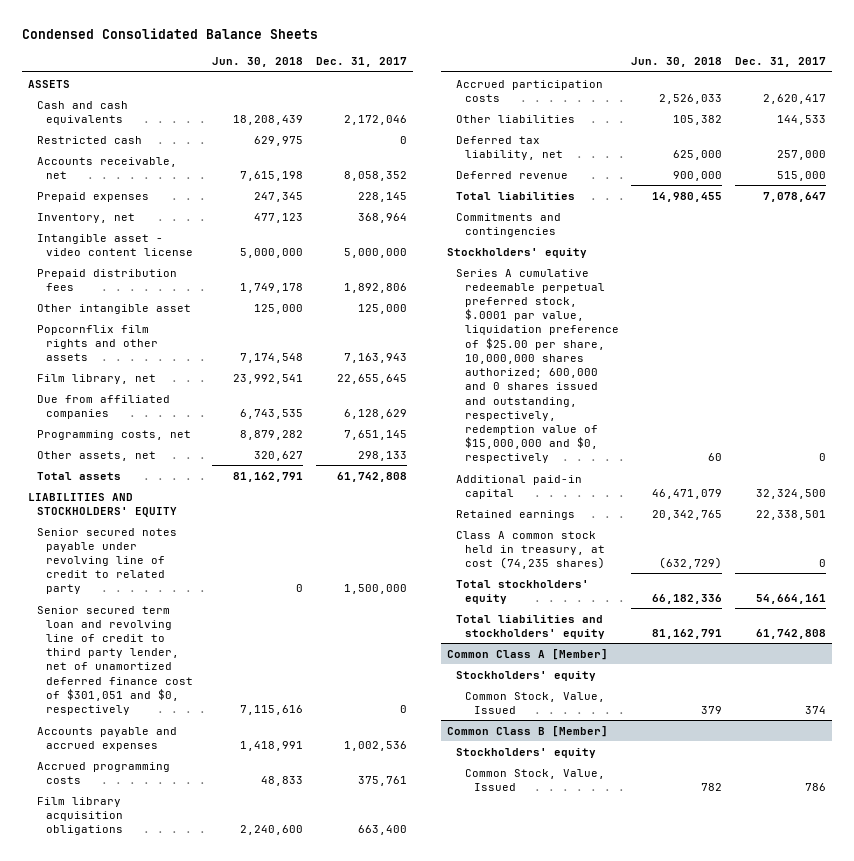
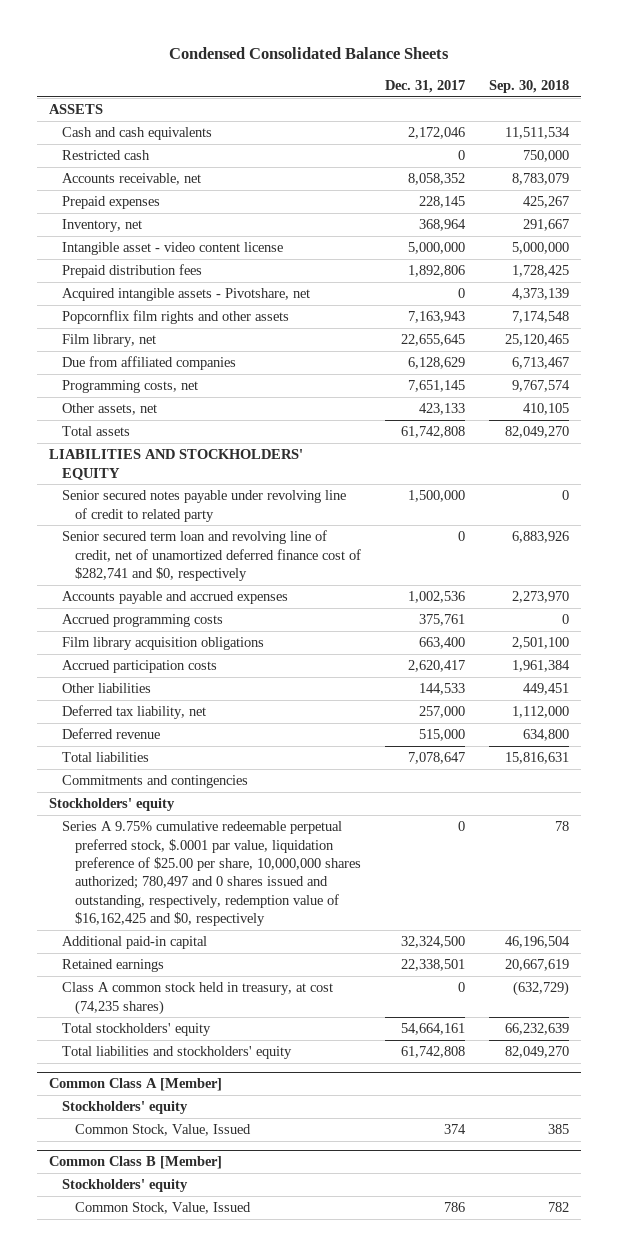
- | Jun. 30, 2018 | Dec. 31, 2017
+ | Dec. 31, 2017 | Sep. 30, 2018
- Other intangible asset | 125,000 | 125,000
+ Acquired intangible assets - Pivotshare, net | 0 | 4,373,139
- Other assets, net | 320,627 | 298,133
+ Other assets, net | 423,133 | 410,105
- Senior secured term loan and revolving line of credit to third party lender, net of unamortized deferred finance cost of $301,051 and $0, respectively | 7,115,616 | 0
+ Senior secured term loan and revolving line of credit, net of unamortized deferred finance cost of $282,741 and $0, respectively | 0 | 6,883,926
- Series A cumulative redeemable perpetual preferred stock, $.0001 par value, liquidation preference of $25.00 per share, 10,000,000 shares authorized; 600,000 and 0 shares issued and outstanding, respectively, redemption value of $15,000,000 and $0, respectively | 60 | 0
+ Series A 9.75% cumulative redeemable perpetual preferred stock, $.0001 par value, liquidation preference of $25.00 per share, 10,000,000 shares authorized; 780,497 and 0 shares issued and outstanding, respectively, redemption value of $16,162,425 and $0, respectively | 0 | 78

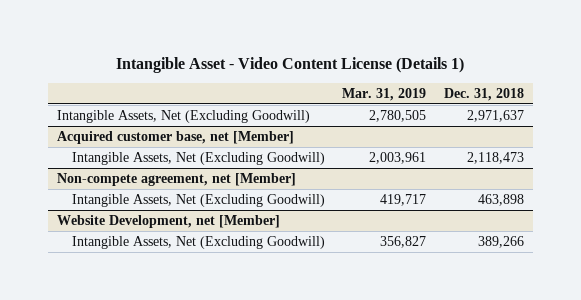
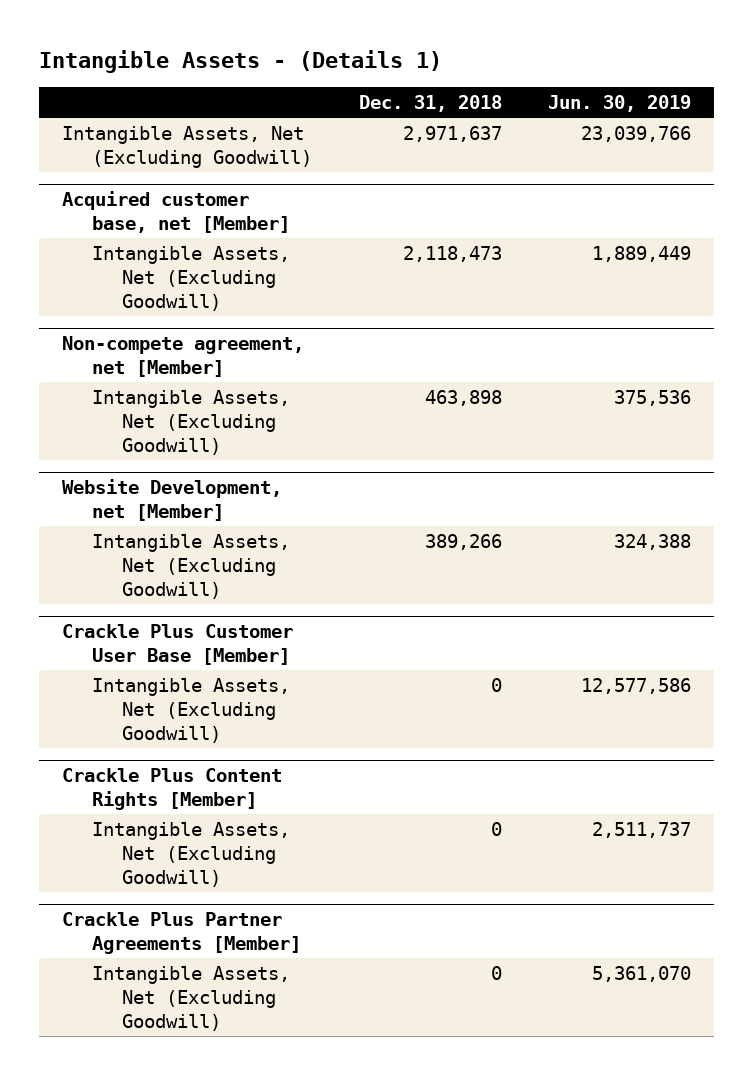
- Intangible Asset - Video Content License (Details 1)
+ Intangible Assets - (Details 1)
- | Mar. 31, 2019 | Dec. 31, 2018
+ | Dec. 31, 2018 | Jun. 30, 2019
+ Crackle Plus Customer User Base [Member]
+ Intangible Assets, Net (Excluding Goodwill) | 0 | 12,577,586
+ Crackle Plus Content Rights [Member]
+ Intangible Assets, Net (Excluding Goodwill) | 0 | 2,511,737
+ Crackle Plus Partner Agreements [Member]
+ Intangible Assets, Net (Excluding Goodwill) | 0 | 5,361,070

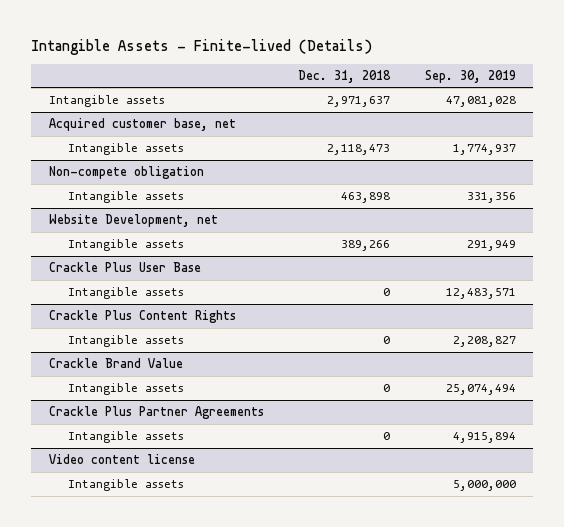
- Intangible Assets - (Details 1)
+ Intangible Assets - Finite-lived (Details)
- | Dec. 31, 2018 | Jun. 30, 2019
+ | Dec. 31, 2018 | Sep. 30, 2019
- Intangible Assets, Net (Excluding Goodwill) | 2,971,637 | 23,039,766
- Acquired customer base, net [Member]
- Intangible Assets, Net (Excluding Goodwill) | 2,118,473 | 1,889,449
- Non-compete agreement, net [Member]
- Intangible Assets, Net (Excluding Goodwill) | 463,898 | 375,536
- Website Development, net [Member]
- Intangible Assets, Net (Excluding Goodwill) | 389,266 | 324,388
- Crackle Plus Customer User Base [Member]
- Intangible Assets, Net (Excluding Goodwill) | 0 | 12,577,586
- Crackle Plus Content Rights [Member]
- Intangible Assets, Net (Excluding Goodwill) | 0 | 2,511,737
- Crackle Plus Partner Agreements [Member]
- Intangible Assets, Net (Excluding Goodwill) | 0 | 5,361,070
+ Intangible assets | 2,971,637 | 47,081,028
+ Acquired customer base, net
+ Intangible assets | 2,118,473 | 1,774,937
+ Non-compete obligation
+ Intangible assets | 463,898 | 331,356
+ Website Development, net
+ Intangible assets | 389,266 | 291,949
+ Crackle Plus User Base
+ Intangible assets | 0 | 12,483,571
+ Crackle Plus Content Rights
+ Intangible assets | 0 | 2,208,827
+ Crackle Brand Value
+ Intangible assets | 0 | 25,074,494
+ Crackle Plus Partner Agreements
+ Intangible assets | 0 | 4,915,894
+ Video content license
+ Intangible assets | | 5,000,000

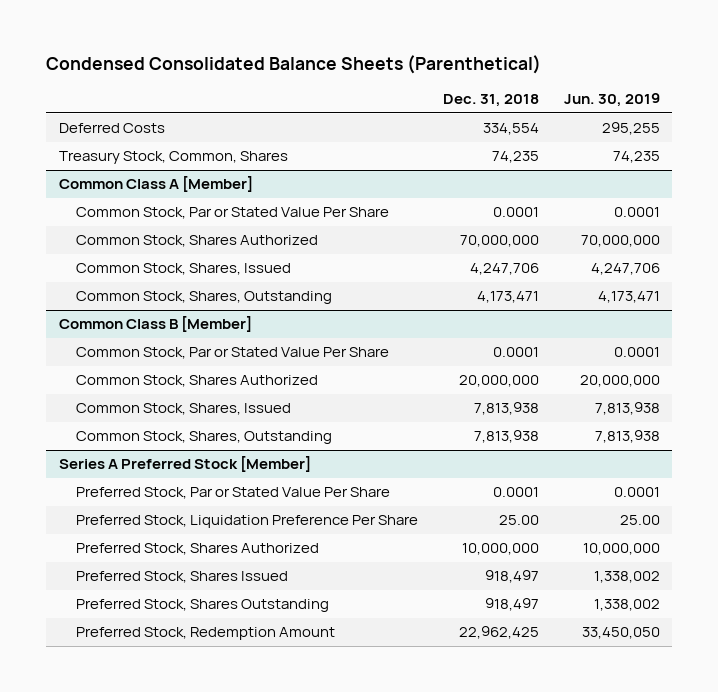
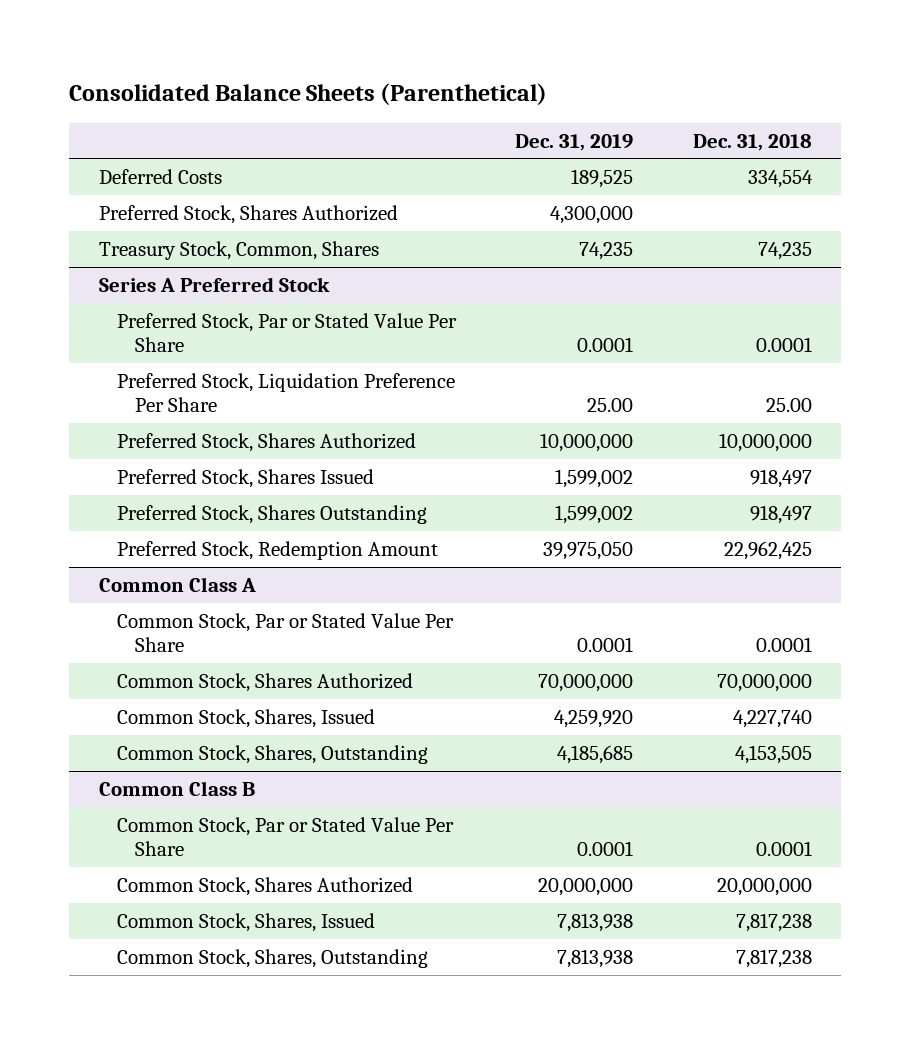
- Condensed Consolidated Balance Sheets (Parenthetical)
+ Consolidated Balance Sheets (Parenthetical)
- | Dec. 31, 2018 | Jun. 30, 2019
+ | Dec. 31, 2019 | Dec. 31, 2018
+ Preferred Stock, Shares Authorized | 4,300,000 |
- Common Class A [Member]
- Common Stock, Par or Stated Value Per Share | 0.0001 | 0.0001
- Common Stock, Shares Authorized | 70,000,000 | 70,000,000
- Common Stock, Shares, Issued | 4,247,706 | 4,247,706
- Common Stock, Shares, Outstanding | 4,173,471 | 4,173,471
- Common Class B [Member]
- Common Stock, Par or Stated Value Per Share | 0.0001 | 0.0001
- Common Stock, Shares Authorized | 20,000,000 | 20,000,000
- Common Stock, Shares, Issued | 7,813,938 | 7,813,938
- Common Stock, Shares, Outstanding | 7,813,938 | 7,813,938
- Series A Preferred Stock [Member]
+ Series A Preferred Stock
+ Common Class A
+ Common Stock, Par or Stated Value Per Share | 0.0001 | 0.0001
+ Common Stock, Shares Authorized | 70,000,000 | 70,000,000
+ Common Stock, Shares, Issued | 4,259,920 | 4,227,740
+ Common Stock, Shares, Outstanding | 4,185,685 | 4,153,505
+ Common Class B
+ Common Stock, Par or Stated Value Per Share | 0.0001 | 0.0001
+ Common Stock, Shares Authorized | 20,000,000 | 20,000,000
+ Common Stock, Shares, Issued | 7,813,938 | 7,817,238
+ Common Stock, Shares, Outstanding | 7,813,938 | 7,817,238

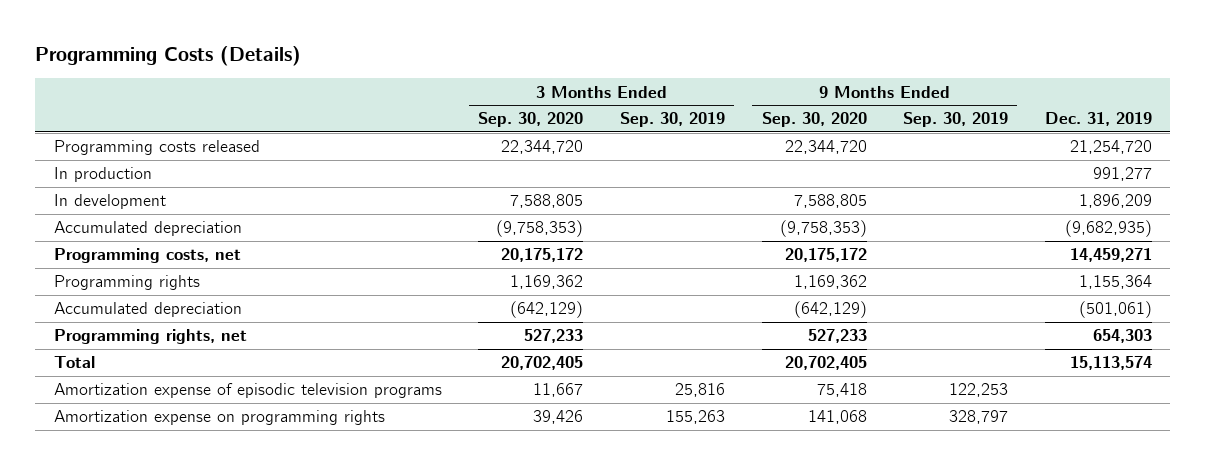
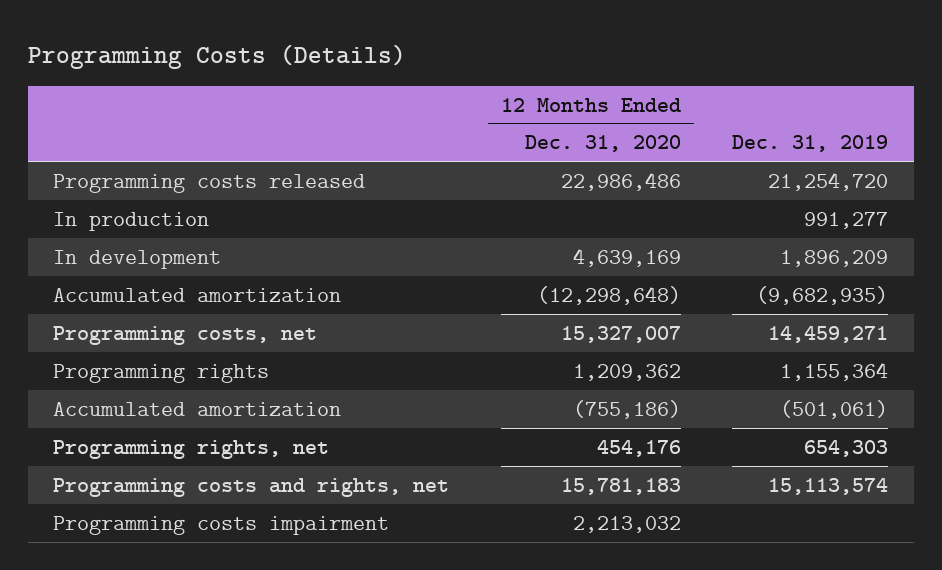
- | 3 Months Ended Sep. 30, 2020 | 3 Months Ended Sep. 30, 2019 | 9 Months Ended Sep. 30, 2020 | 9 Months Ended Sep. 30, 2019 | Dec. 31, 2019
+ | 12 Months Ended Dec. 31, 2020 | Dec. 31, 2019
- Accumulated depreciation | (9,758,353) | | (9,758,353) | | (9,682,935)
+ Accumulated amortization | (12,298,648) | (9,682,935)
- Accumulated depreciation | (642,129) | | (642,129) | | (501,061)
+ Accumulated amortization | (755,186) | (501,061)
- Total | 20,702,405 | | 20,702,405 | | 15,113,574
- Amortization expense of episodic television programs | 11,667 | 25,816 | 75,418 | 122,253 |
- Amortization expense on programming rights | 39,426 | 155,263 | 141,068 | 328,797 |
+ Programming costs and rights, net | 15,781,183 | 15,113,574
+ Programming costs impairment | 2,213,032 |

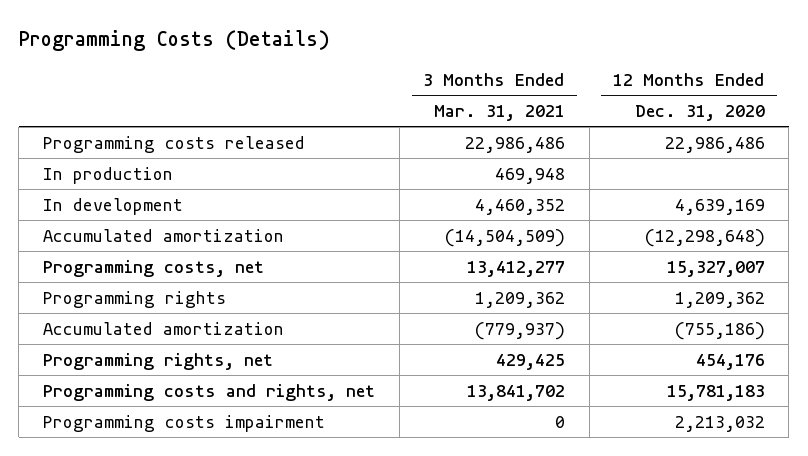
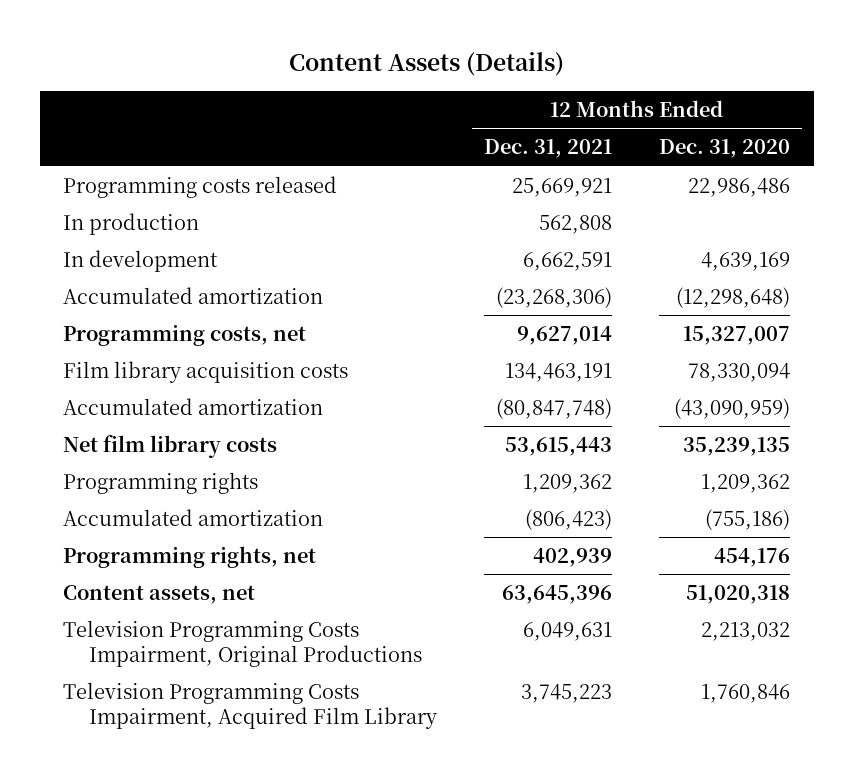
- Programming Costs (Details)
+ Content Assets (Details)
- | 3 Months Ended Mar. 31, 2021 | 12 Months Ended Dec. 31, 2020
+ | 12 Months Ended Dec. 31, 2021 | 12 Months Ended Dec. 31, 2020
+ Film library acquisition costs | 134,463,191 | 78,330,094
+ Accumulated amortization | (80,847,748) | (43,090,959)
+ Net film library costs | 53,615,443 | 35,239,135
- Programming costs and rights, net | 13,841,702 | 15,781,183
- Programming costs impairment | 0 | 2,213,032
+ Content assets, net | 63,645,396 | 51,020,318
+ Television Programming Costs Impairment, Original Productions | 6,049,631 | 2,213,032
+ Television Programming Costs Impairment, Acquired Film Library | 3,745,223 | 1,760,846

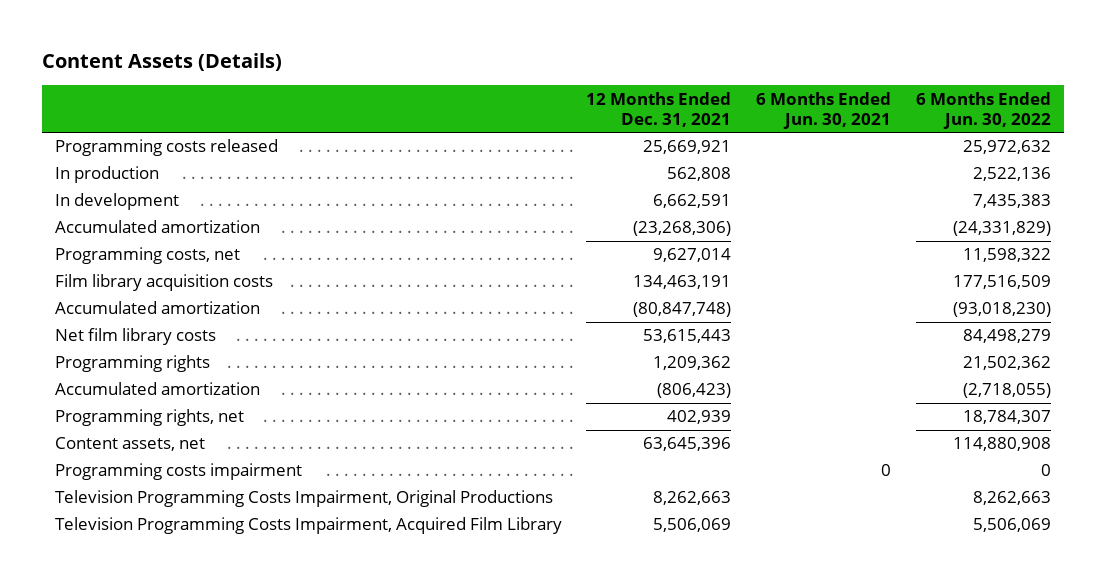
- | 12 Months Ended Dec. 31, 2021 | 12 Months Ended Dec. 31, 2020
+ | 12 Months Ended Dec. 31, 2021 | 6 Months Ended Jun. 30, 2021 | 6 Months Ended Jun. 30, 2022
- Television Programming Costs Impairment, Original Productions | 6,049,631 | 2,213,032
- Television Programming Costs Impairment, Acquired Film Library | 3,745,223 | 1,760,846
+ Programming costs impairment | | 0 | 0
+ Television Programming Costs Impairment, Original Productions | 8,262,663 | | 8,262,663
+ Television Programming Costs Impairment, Acquired Film Library | 5,506,069 | | 5,506,069

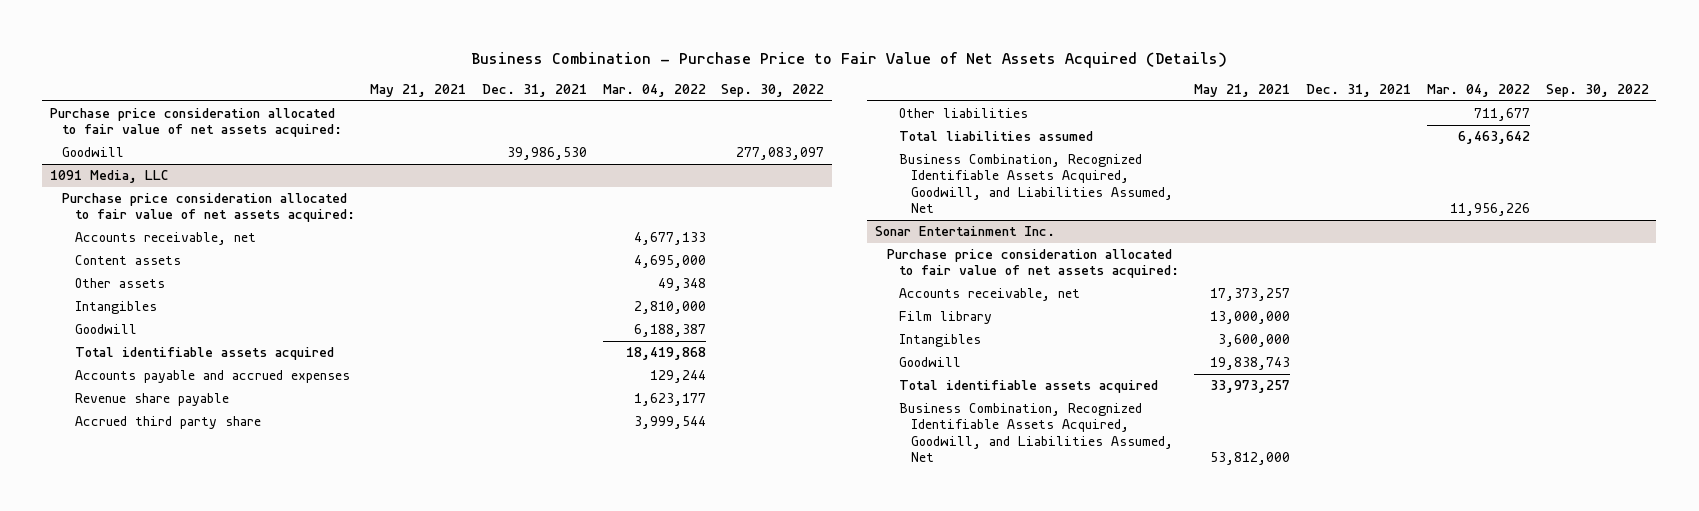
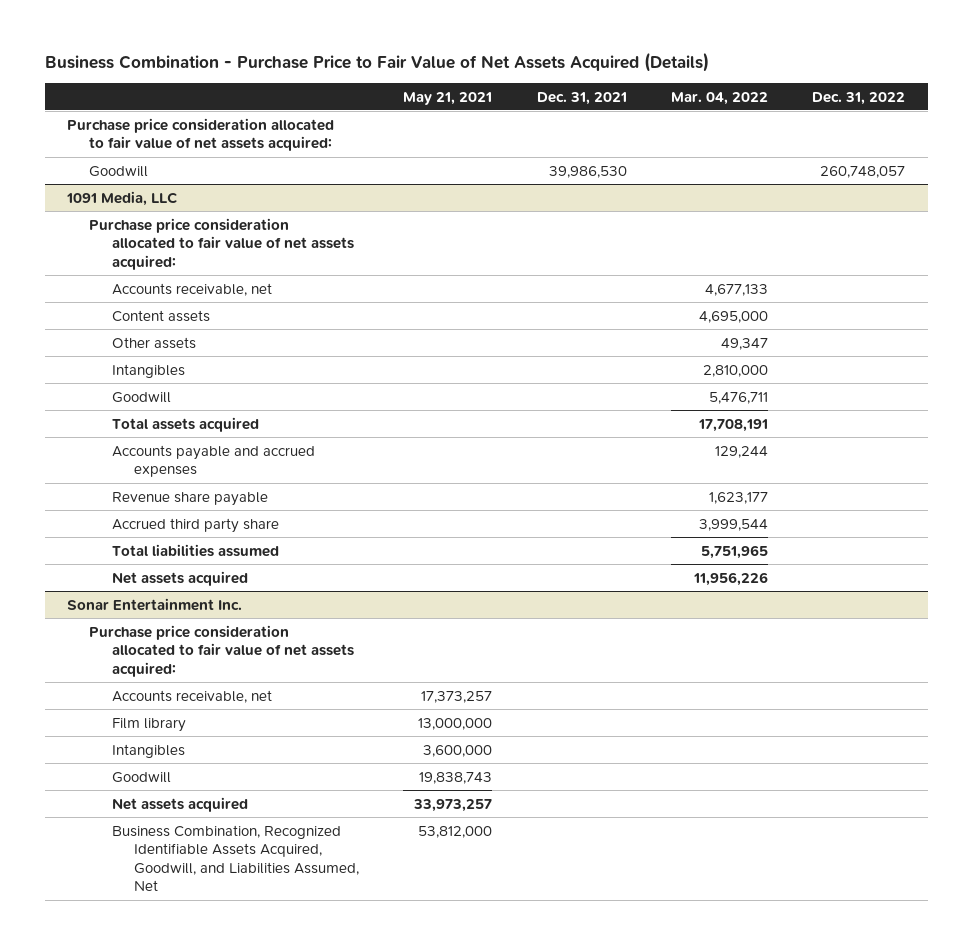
- | May 21, 2021 | Dec. 31, 2021 | Mar. 04, 2022 | Sep. 30, 2022
+ | May 21, 2021 | Dec. 31, 2021 | Mar. 04, 2022 | Dec. 31, 2022
@ 1091 Media, LLC
- Other assets | | | 49,348 |
+ Other assets | | | 49,347 |
- Goodwill | | | 6,188,387 |
- Total identifiable assets acquired | | | 18,419,868 |
+ Goodwill | | | 5,476,711 |
+ Total assets acquired | | | 17,708,191 |
- Other liabilities | | | 711,677 |
- Total liabilities assumed | | | 6,463,642 |
- Business Combination, Recognized Identifiable Assets Acquired, Goodwill, and Liabilities Assumed, Net | | | 11,956,226 |
+ Total liabilities assumed | | | 5,751,965 |
+ Net assets acquired | | | 11,956,226 |
@ Sonar Entertainment Inc.
- Total identifiable assets acquired | 33,973,257 | | |
+ Net assets acquired | 33,973,257 | | |

